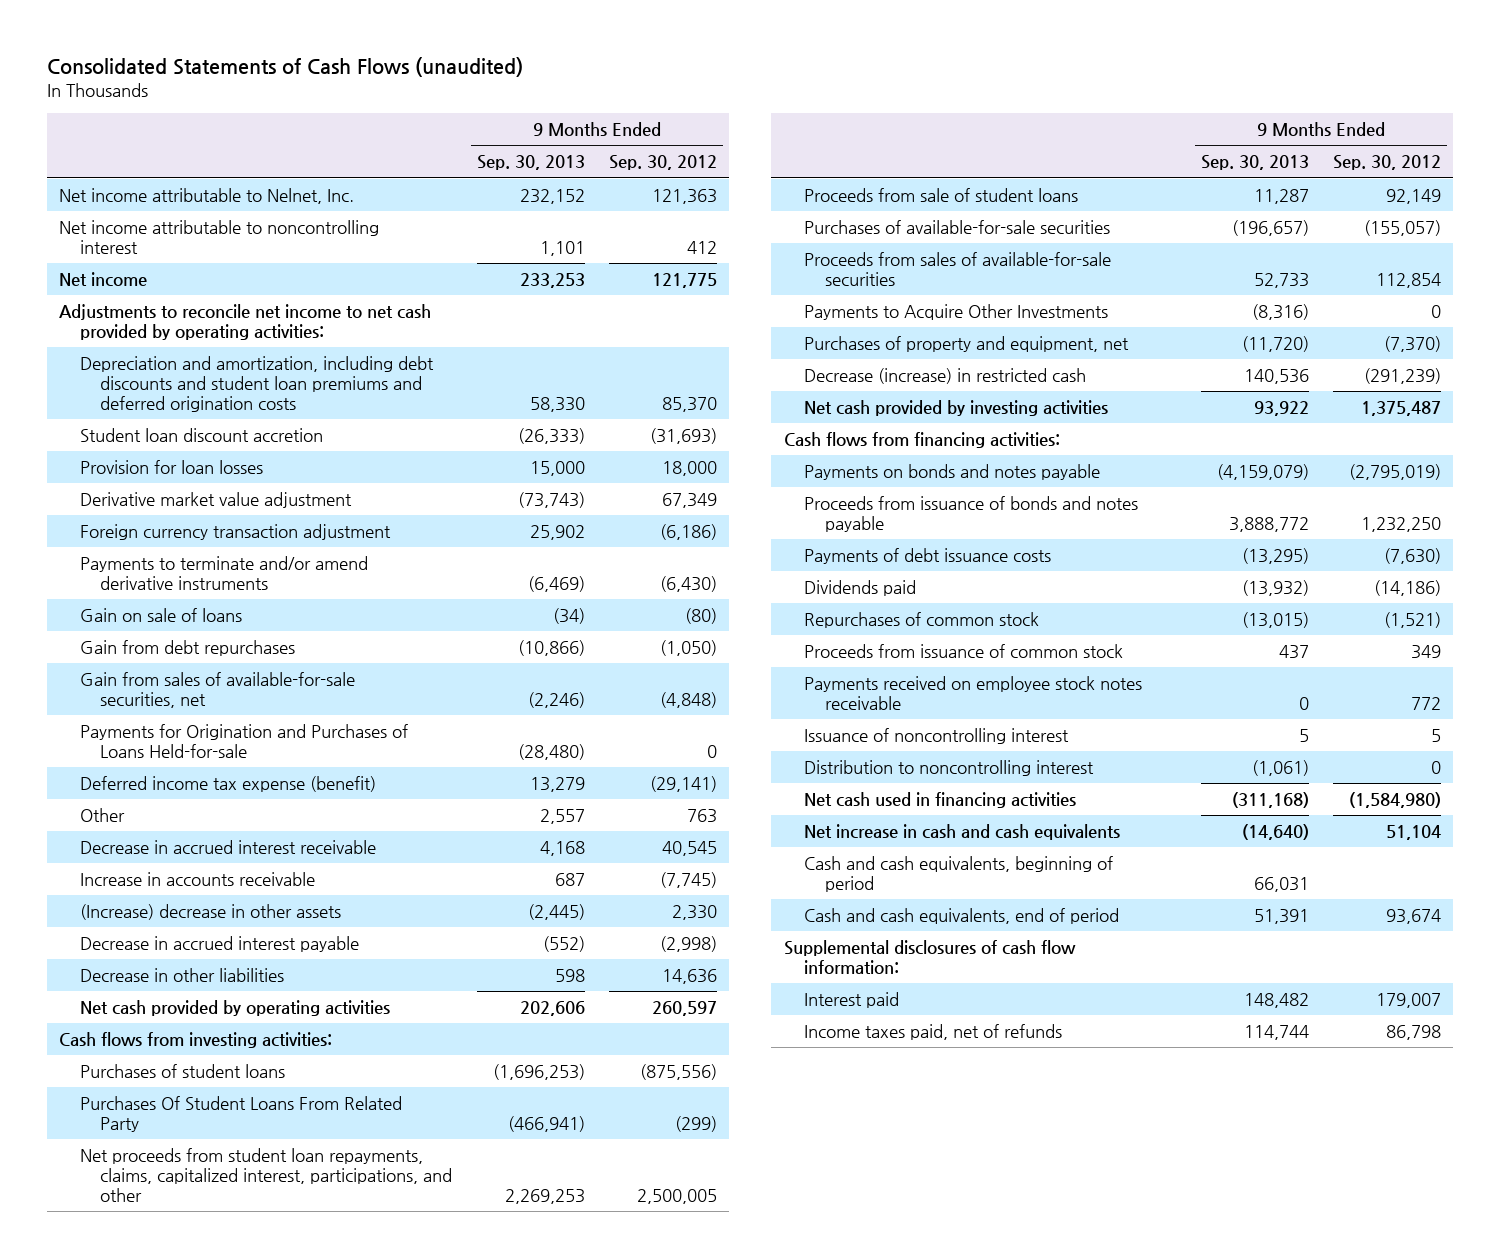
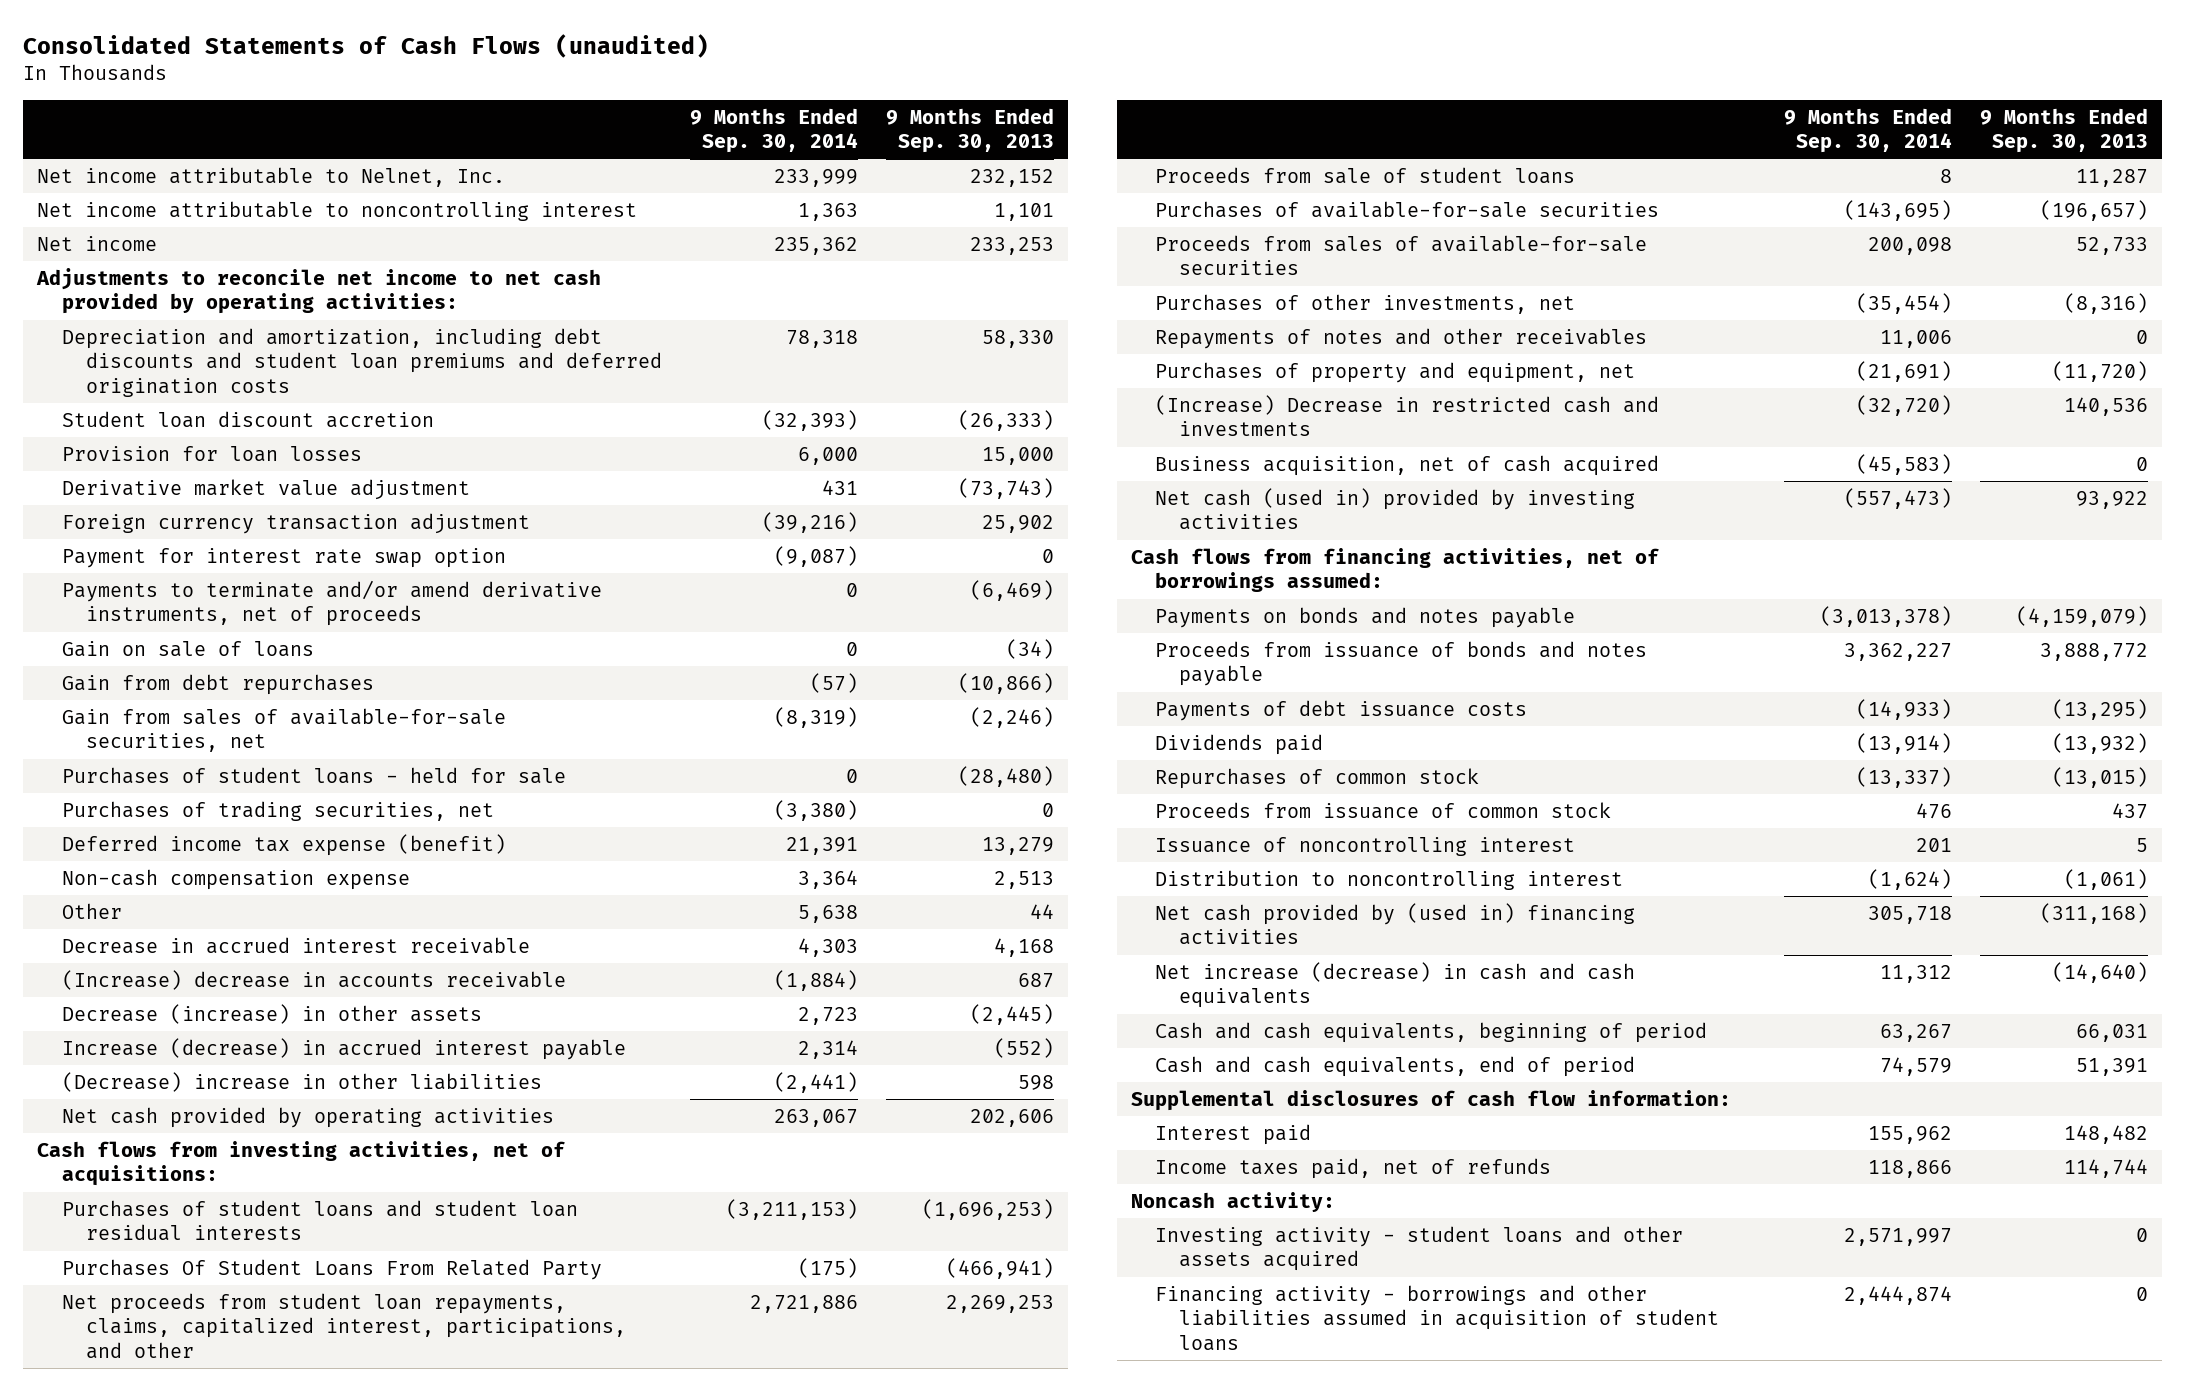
- | 9 Months Ended Sep. 30, 2013 | 9 Months Ended Sep. 30, 2012
+ | 9 Months Ended Sep. 30, 2014 | 9 Months Ended Sep. 30, 2013
- Payments to terminate and/or amend derivative instruments | (6,469) | (6,430)
+ Payment for interest rate swap option | (9,087) | 0
+ Payments to terminate and/or amend derivative instruments, net of proceeds | 0 | (6,469)
- Payments for Origination and Purchases of Loans Held-for-sale | (28,480) | 0
+ Purchases of student loans - held for sale | 0 | (28,480)
+ Purchases of trading securities, net | (3,380) | 0
- Other | 2,557 | 763
+ Non-cash compensation expense | 3,364 | 2,513
+ Other | 5,638 | 44
- Increase in accounts receivable | 687 | (7,745)
- (Increase) decrease in other assets | (2,445) | 2,330
- Decrease in accrued interest payable | (552) | (2,998)
- Decrease in other liabilities | 598 | 14,636
+ (Increase) decrease in accounts receivable | (1,884) | 687
+ Decrease (increase) in other assets | 2,723 | (2,445)
+ Increase (decrease) in accrued interest payable | 2,314 | (552)
+ (Decrease) increase in other liabilities | (2,441) | 598
- Cash flows from investing activities:
- Purchases of student loans | (1,696,253) | (875,556)
+ Cash flows from investing activities, net of acquisitions:
+ Purchases of student loans and student loan residual interests | (3,211,153) | (1,696,253)
- Payments to Acquire Other Investments | (8,316) | 0
+ Purchases of other investments, net | (35,454) | (8,316)
+ Repayments of notes and other receivables | 11,006 | 0
- Decrease (increase) in restricted cash | 140,536 | (291,239)
- Net cash provided by investing activities | 93,922 | 1,375,487
- Cash flows from financing activities:
+ (Increase) Decrease in restricted cash and investments | (32,720) | 140,536
+ Business acquisition, net of cash acquired | (45,583) | 0
+ Net cash (used in) provided by investing activities | (557,473) | 93,922
+ Cash flows from financing activities, net of borrowings assumed:
- Payments received on employee stock notes receivable | 0 | 772
- Net cash used in financing activities | (311,168) | (1,584,980)
- Net increase in cash and cash equivalents | (14,640) | 51,104
+ Net cash provided by (used in) financing activities | 305,718 | (311,168)
+ Net increase (decrease) in cash and cash equivalents | 11,312 | (14,640)
+ Noncash activity:
+ Investing activity - student loans and other assets acquired | 2,571,997 | 0
+ Financing activity - borrowings and other liabilities assumed in acquisition of student loans | 2,444,874 | 0

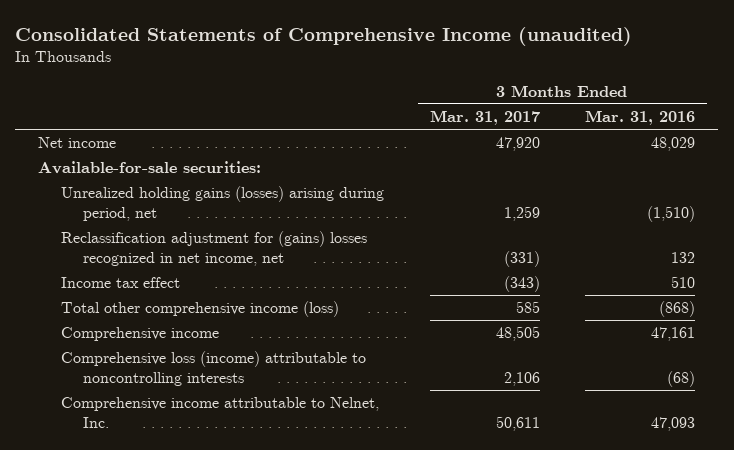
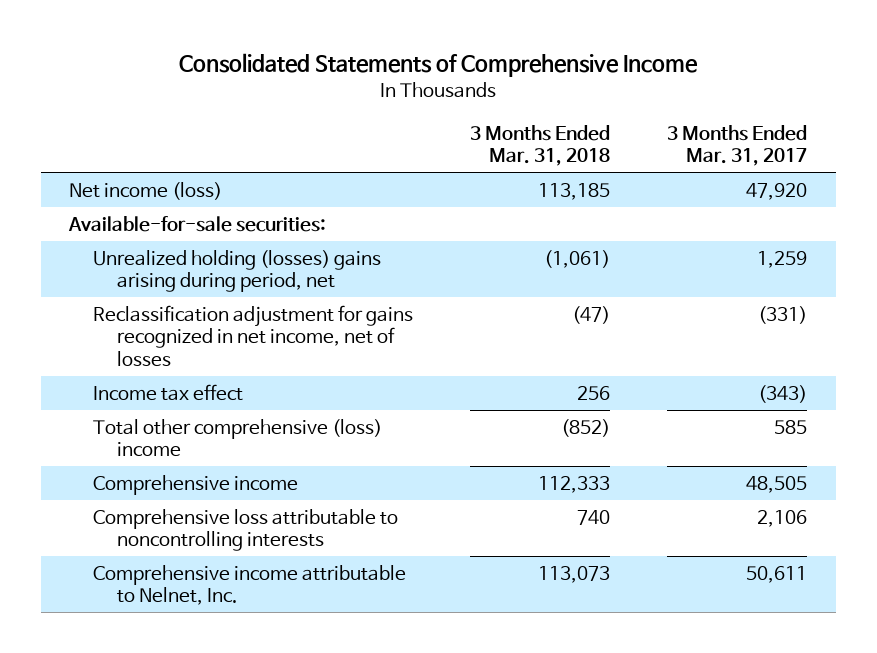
- Consolidated Statements of Comprehensive Income (unaudited)
+ Consolidated Statements of Comprehensive Income
- | 3 Months Ended Mar. 31, 2017 | 3 Months Ended Mar. 31, 2016
+ | 3 Months Ended Mar. 31, 2018 | 3 Months Ended Mar. 31, 2017
- Net income | 47,920 | 48,029
+ Net income (loss) | 113,185 | 47,920
- Unrealized holding gains (losses) arising during period, net | 1,259 | (1,510)
- Reclassification adjustment for (gains) losses recognized in net income, net | (331) | 132
+ Unrealized holding (losses) gains arising during period, net | (1,061) | 1,259
+ Reclassification adjustment for gains recognized in net income, net of losses | (47) | (331)
- Total other comprehensive income (loss) | 585 | (868)
+ Total other comprehensive (loss) income | (852) | 585
- Comprehensive loss (income) attributable to noncontrolling interests | 2,106 | (68)
+ Comprehensive loss attributable to noncontrolling interests | 740 | 2,106

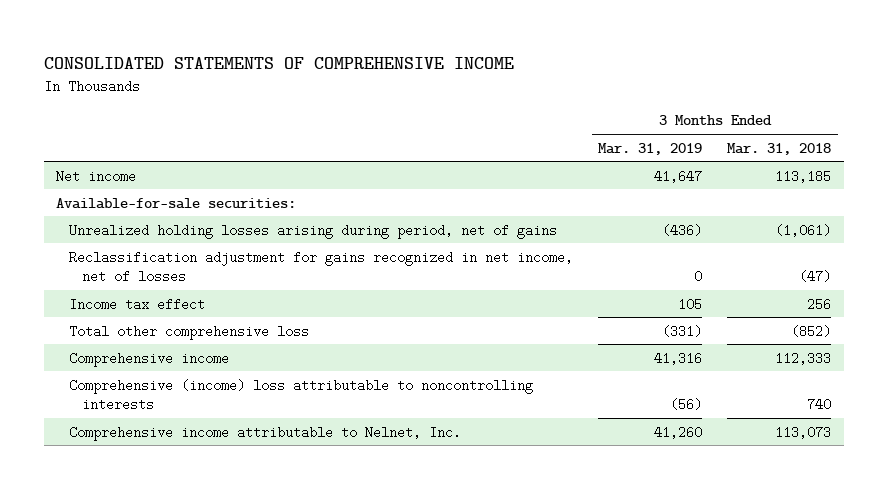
- Consolidated Statements of Comprehensive Income
+ CONSOLIDATED STATEMENTS OF COMPREHENSIVE INCOME
- | 3 Months Ended Mar. 31, 2018 | 3 Months Ended Mar. 31, 2017
+ | 3 Months Ended Mar. 31, 2019 | 3 Months Ended Mar. 31, 2018
- Net income (loss) | 113,185 | 47,920
+ Net income | 41,647 | 113,185
- Unrealized holding (losses) gains arising during period, net | (1,061) | 1,259
+ Unrealized holding losses arising during period, net of gains | (436) | (1,061)
- Total other comprehensive (loss) income | (852) | 585
+ Total other comprehensive loss | (331) | (852)
- Comprehensive loss attributable to noncontrolling interests | 740 | 2,106
+ Comprehensive (income) loss attributable to noncontrolling interests | (56) | 740

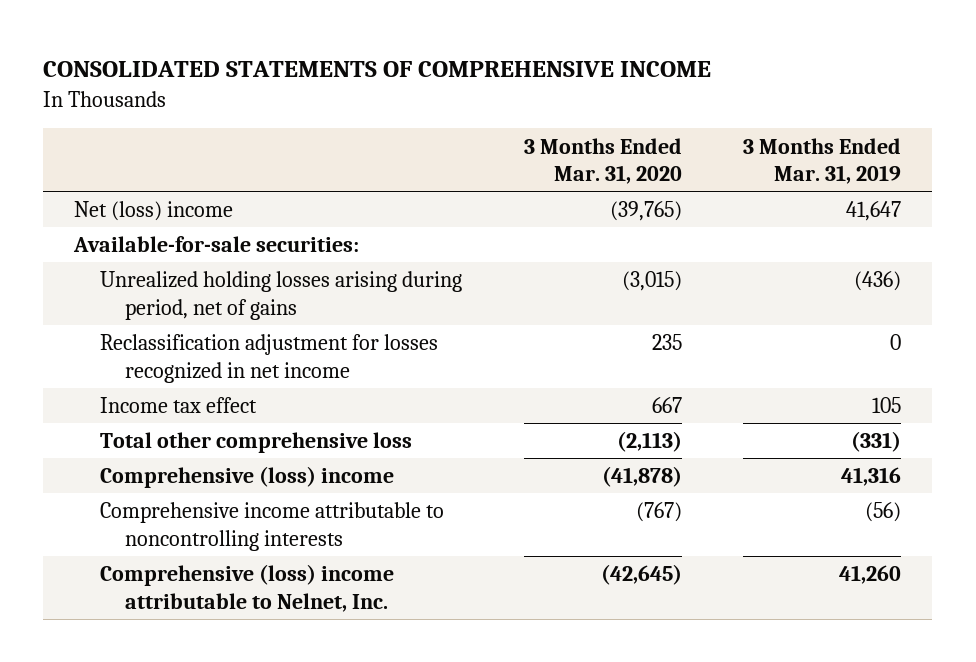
- | 3 Months Ended Mar. 31, 2019 | 3 Months Ended Mar. 31, 2018
+ | 3 Months Ended Mar. 31, 2020 | 3 Months Ended Mar. 31, 2019
- Net income | 41,647 | 113,185
+ Net (loss) income | (39,765) | 41,647
- Reclassification adjustment for gains recognized in net income, net of losses | 0 | (47)
+ Reclassification adjustment for losses recognized in net income | 235 | 0
- Comprehensive income | 41,316 | 112,333
- Comprehensive (income) loss attributable to noncontrolling interests | (56) | 740
- Comprehensive income attributable to Nelnet, Inc. | 41,260 | 113,073
+ Comprehensive (loss) income | (41,878) | 41,316
+ Comprehensive income attributable to noncontrolling interests | (767) | (56)
+ Comprehensive (loss) income attributable to Nelnet, Inc. | (42,645) | 41,260

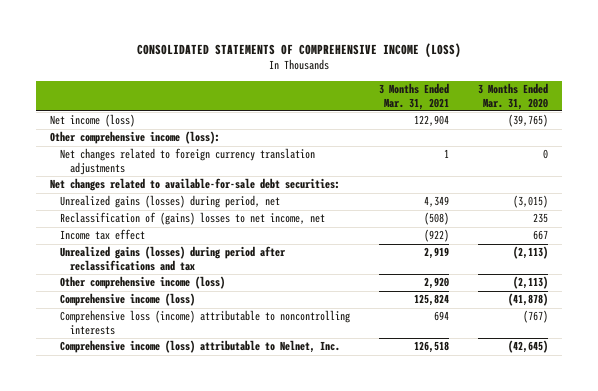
- CONSOLIDATED STATEMENTS OF COMPREHENSIVE INCOME
+ CONSOLIDATED STATEMENTS OF COMPREHENSIVE INCOME (LOSS)
- | 3 Months Ended Mar. 31, 2020 | 3 Months Ended Mar. 31, 2019
+ | 3 Months Ended Mar. 31, 2021 | 3 Months Ended Mar. 31, 2020
- Net (loss) income | (39,765) | 41,647
- Available-for-sale securities:
- Unrealized holding losses arising during period, net of gains | (3,015) | (436)
- Reclassification adjustment for losses recognized in net income | 235 | 0
+ Net income (loss) | 122,904 | (39,765)
+ Other comprehensive income (loss):
+ Net changes related to foreign currency translation adjustments | 1 | 0
+ Net changes related to available-for-sale debt securities:
+ Unrealized gains (losses) during period, net | 4,349 | (3,015)
+ Reclassification of (gains) losses to net income, net | (508) | 235
- Total other comprehensive loss | (2,113) | (331)
- Comprehensive (loss) income | (41,878) | 41,316
- Comprehensive income attributable to noncontrolling interests | (767) | (56)
- Comprehensive (loss) income attributable to Nelnet, Inc. | (42,645) | 41,260
+ Unrealized gains (losses) during period after reclassifications and tax | 2,919 | (2,113)
+ Other comprehensive income (loss) | 2,920 | (2,113)
+ Comprehensive income (loss) | 125,824 | (41,878)
+ Comprehensive loss (income) attributable to noncontrolling interests | 694 | (767)
+ Comprehensive income (loss) attributable to Nelnet, Inc. | 126,518 | (42,645)

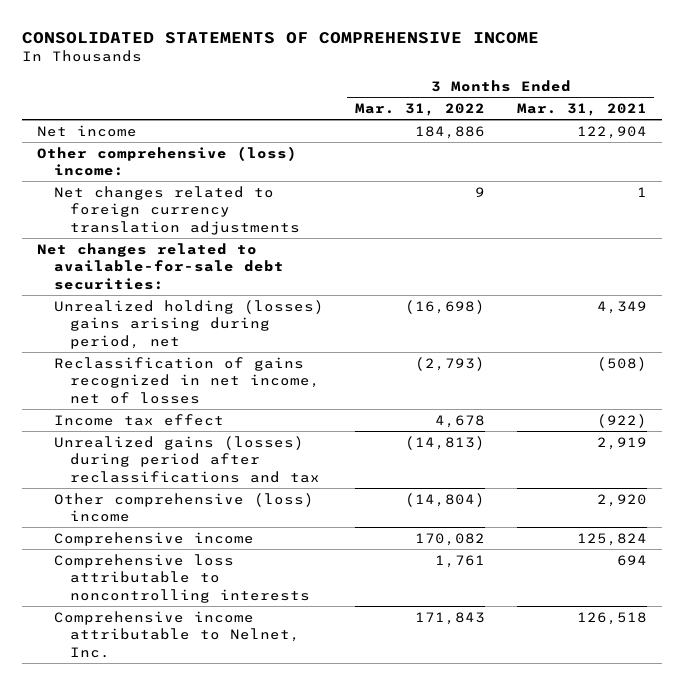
- CONSOLIDATED STATEMENTS OF COMPREHENSIVE INCOME (LOSS)
+ CONSOLIDATED STATEMENTS OF COMPREHENSIVE INCOME
- | 3 Months Ended Mar. 31, 2021 | 3 Months Ended Mar. 31, 2020
+ | 3 Months Ended Mar. 31, 2022 | 3 Months Ended Mar. 31, 2021
- Net income (loss) | 122,904 | (39,765)
- Other comprehensive income (loss):
+ Net income | 184,886 | 122,904
+ Other comprehensive (loss) income:
- Unrealized gains (losses) during period, net | 4,349 | (3,015)
- Reclassification of (gains) losses to net income, net | (508) | 235
+ Unrealized holding (losses) gains arising during period, net | (16,698) | 4,349
+ Reclassification of gains recognized in net income, net of losses | (2,793) | (508)
- Other comprehensive income (loss) | 2,920 | (2,113)
- Comprehensive income (loss) | 125,824 | (41,878)
- Comprehensive loss (income) attributable to noncontrolling interests | 694 | (767)
- Comprehensive income (loss) attributable to Nelnet, Inc. | 126,518 | (42,645)
+ Other comprehensive (loss) income | (14,804) | 2,920
+ Comprehensive income | 170,082 | 125,824
+ Comprehensive loss attributable to noncontrolling interests | 1,761 | 694
+ Comprehensive income attributable to Nelnet, Inc. | 171,843 | 126,518

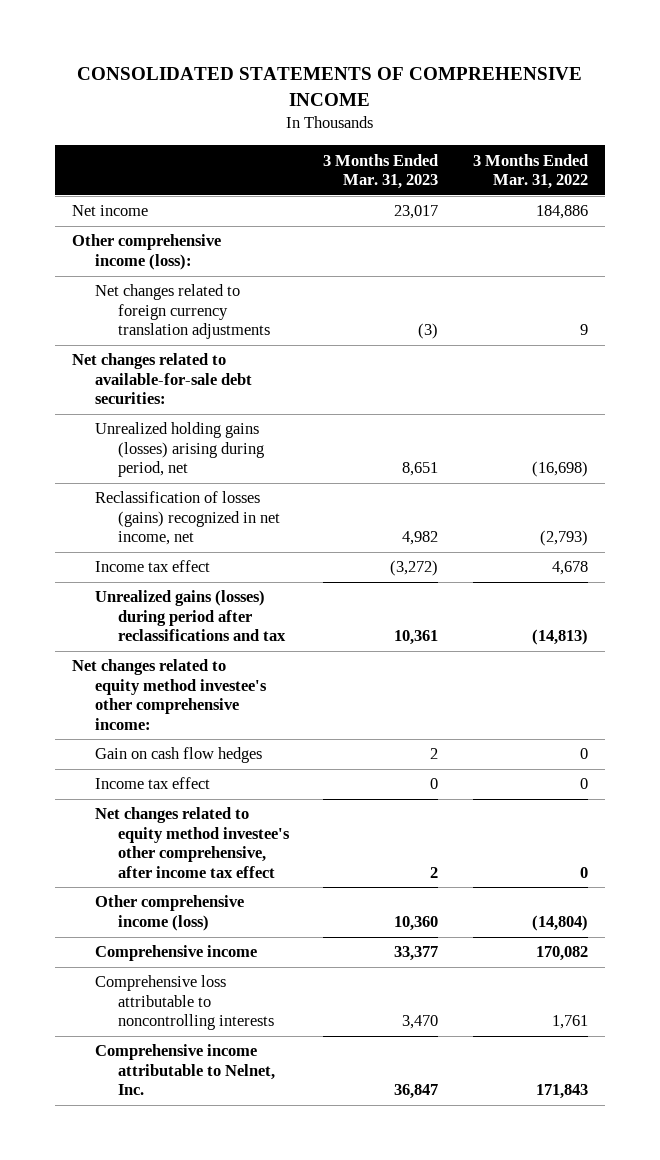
- | 3 Months Ended Mar. 31, 2022 | 3 Months Ended Mar. 31, 2021
+ | 3 Months Ended Mar. 31, 2023 | 3 Months Ended Mar. 31, 2022
- Other comprehensive (loss) income:
+ Other comprehensive income (loss):
- Unrealized holding (losses) gains arising during period, net | (16,698) | 4,349
- Reclassification of gains recognized in net income, net of losses | (2,793) | (508)
+ Unrealized holding gains (losses) arising during period, net | 8,651 | (16,698)
+ Reclassification of losses (gains) recognized in net income, net | 4,982 | (2,793)
- Other comprehensive (loss) income | (14,804) | 2,920
+ Net changes related to equity method investee's other comprehensive income:
+ Gain on cash flow hedges | 2 | 0
+ Income tax effect | 0 | 0
+ Net changes related to equity method investee's other comprehensive, after income tax effect | 2 | 0
+ Other comprehensive income (loss) | 10,360 | (14,804)

